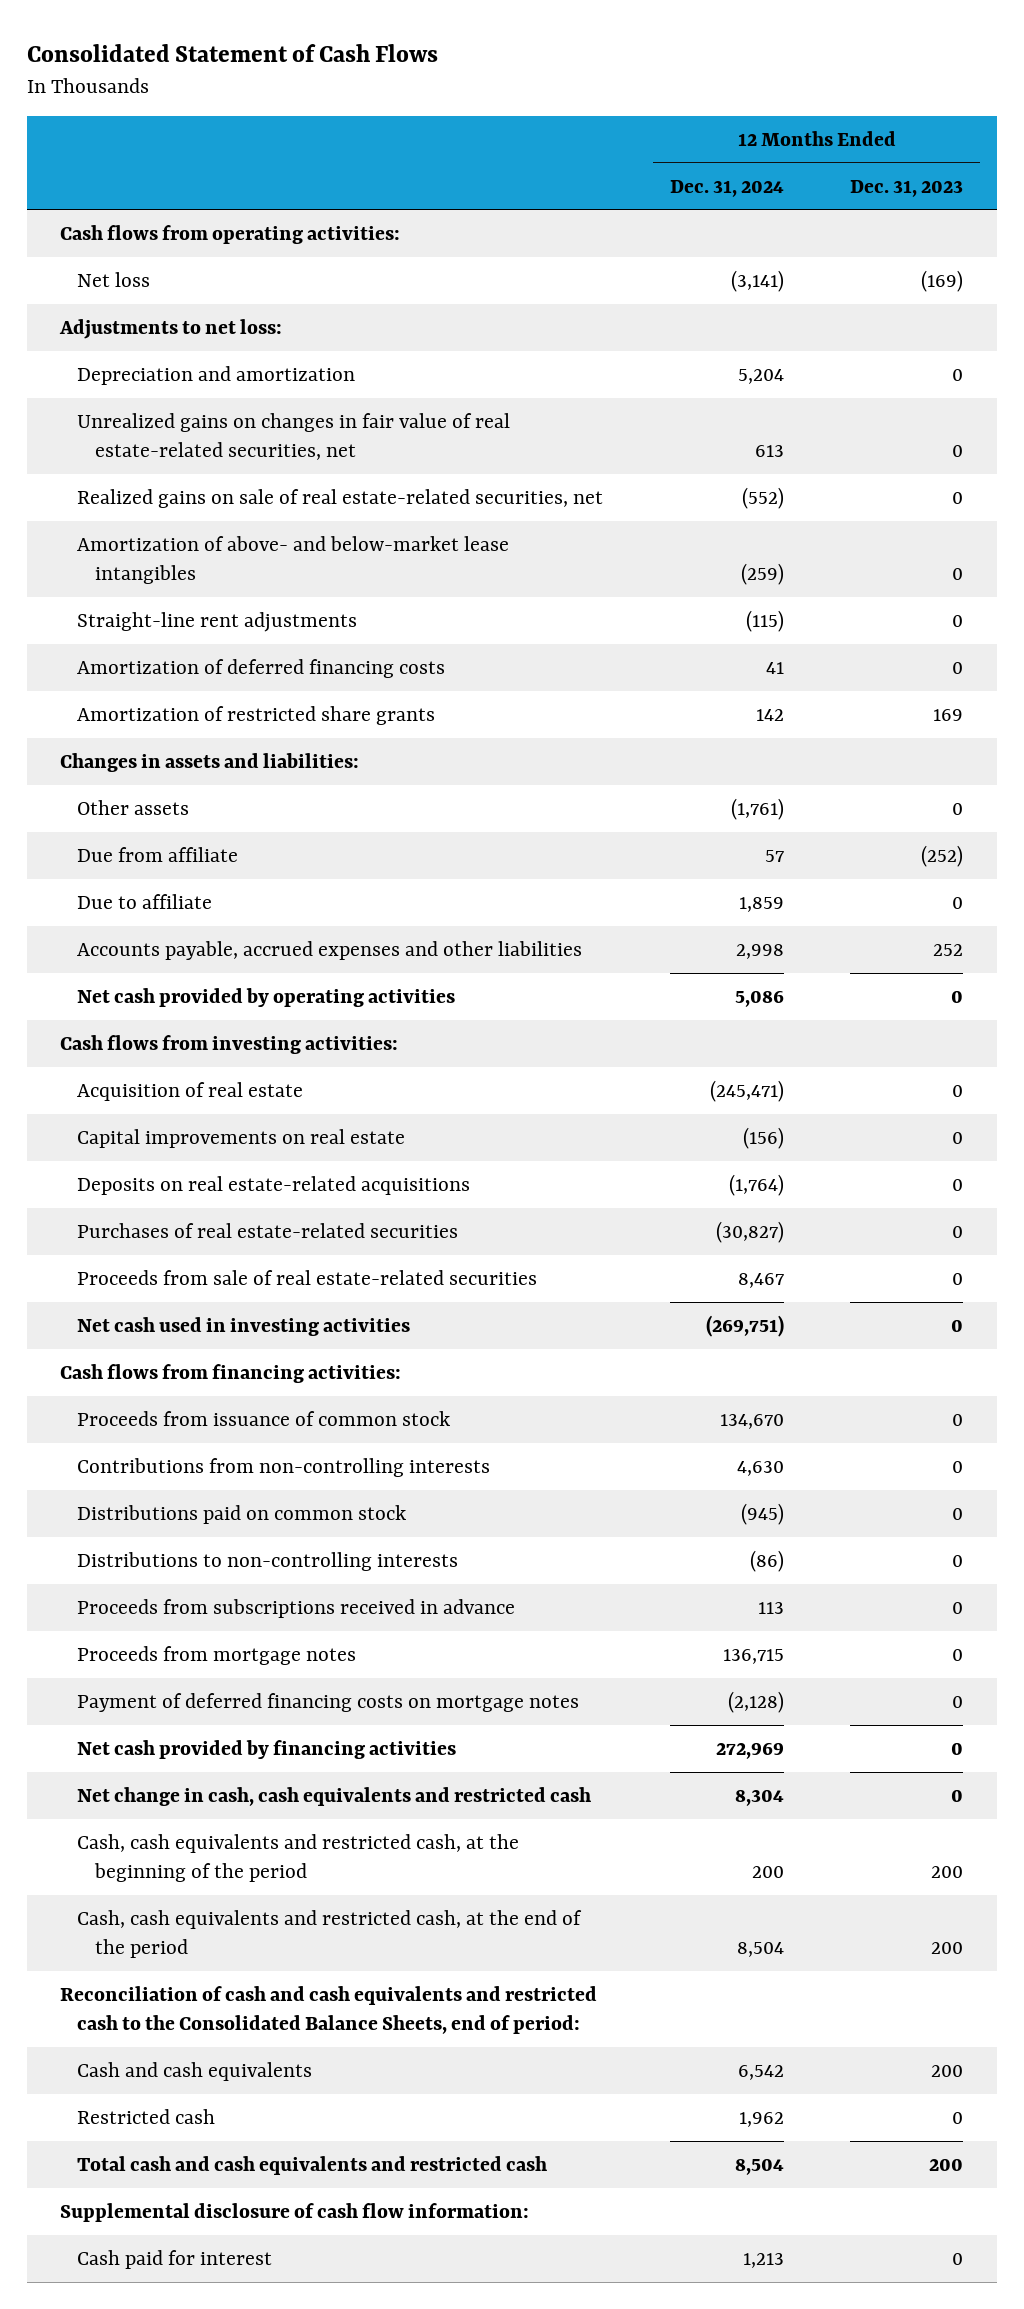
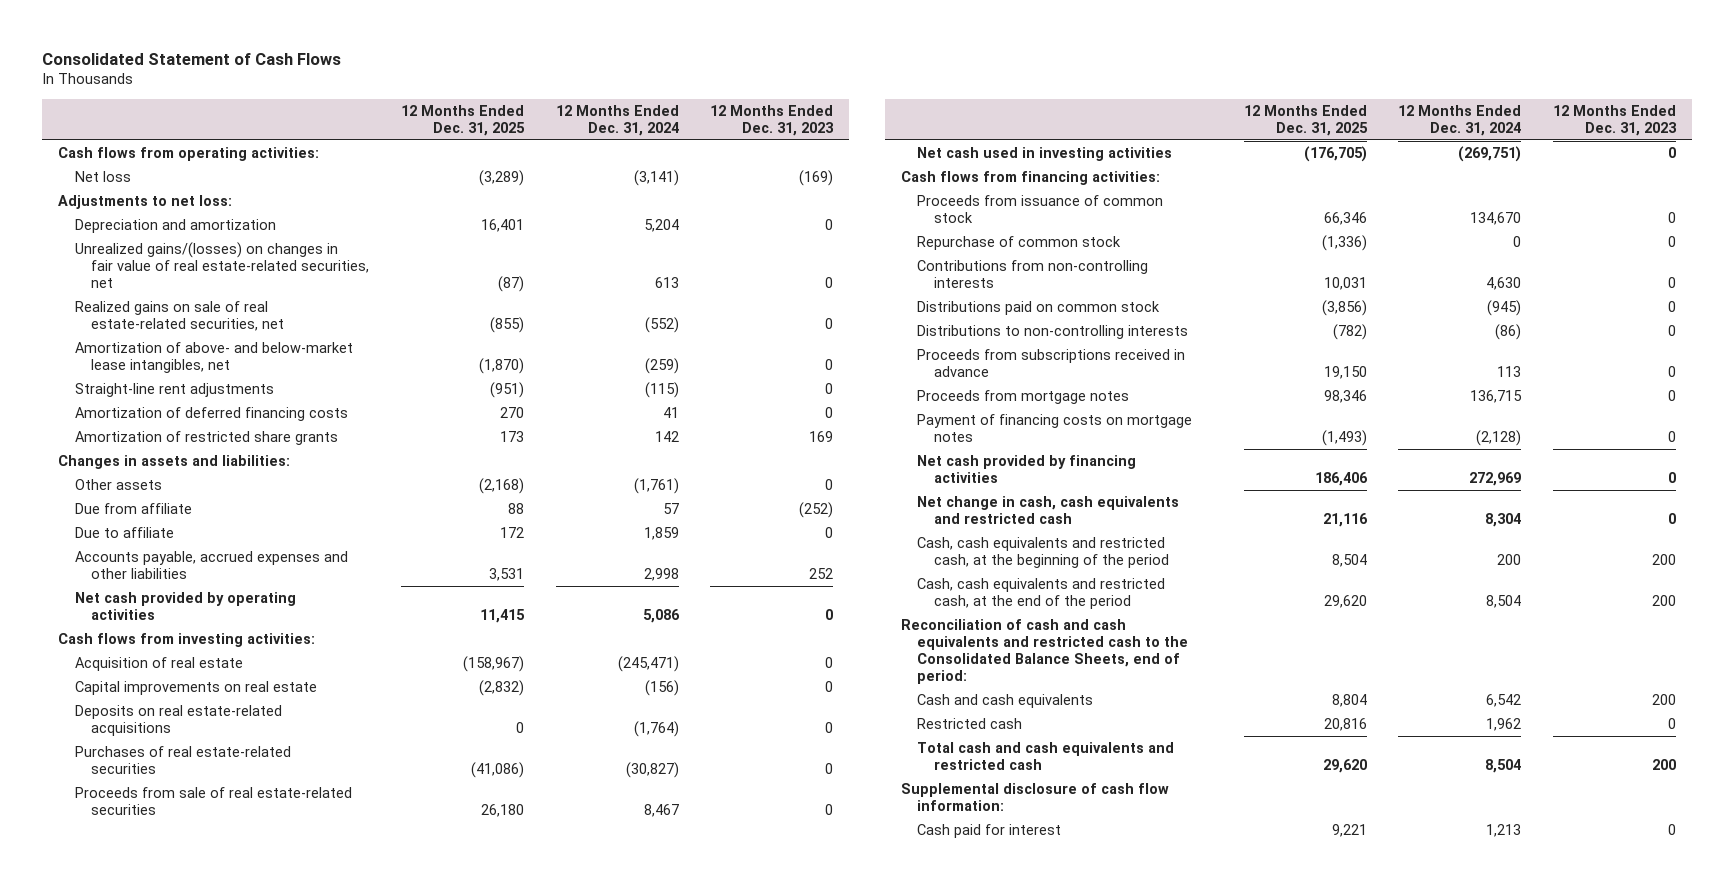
- | 12 Months Ended Dec. 31, 2024 | 12 Months Ended Dec. 31, 2023
+ | 12 Months Ended Dec. 31, 2025 | 12 Months Ended Dec. 31, 2024 | 12 Months Ended Dec. 31, 2023
- Unrealized gains on changes in fair value of real estate-related securities, net | 613 | 0
+ Unrealized gains/(losses) on changes in fair value of real estate-related securities, net | (87) | 613 | 0
- Amortization of above- and below-market lease intangibles | (259) | 0
+ Amortization of above- and below-market lease intangibles, net | (1,870) | (259) | 0
+ Repurchase of common stock | (1,336) | 0 | 0
- Payment of deferred financing costs on mortgage notes | (2,128) | 0
+ Payment of financing costs on mortgage notes | (1,493) | (2,128) | 0

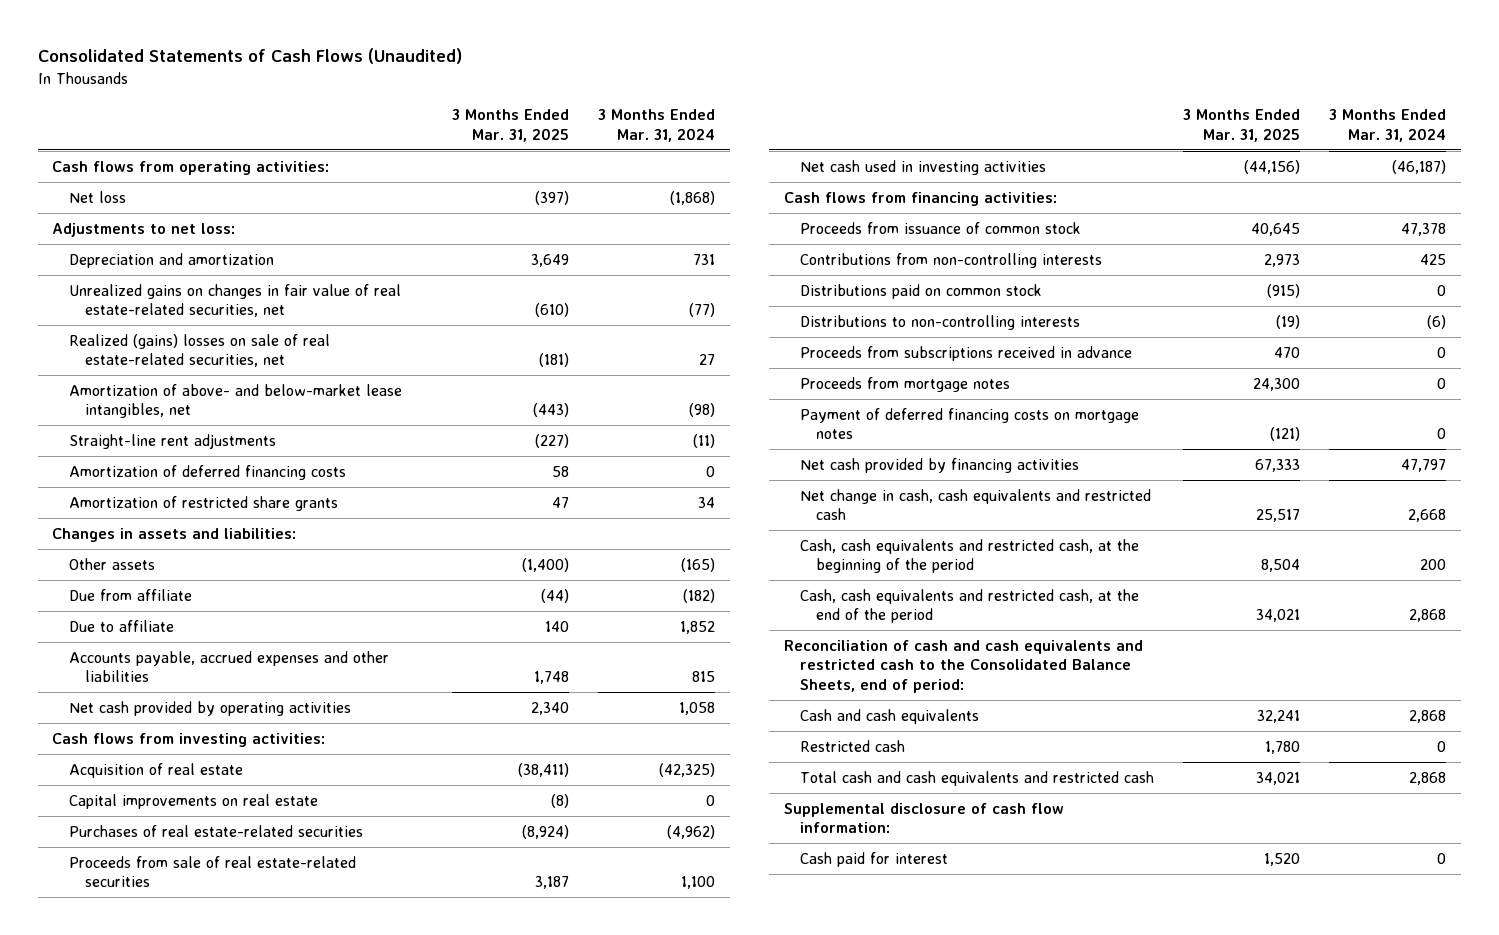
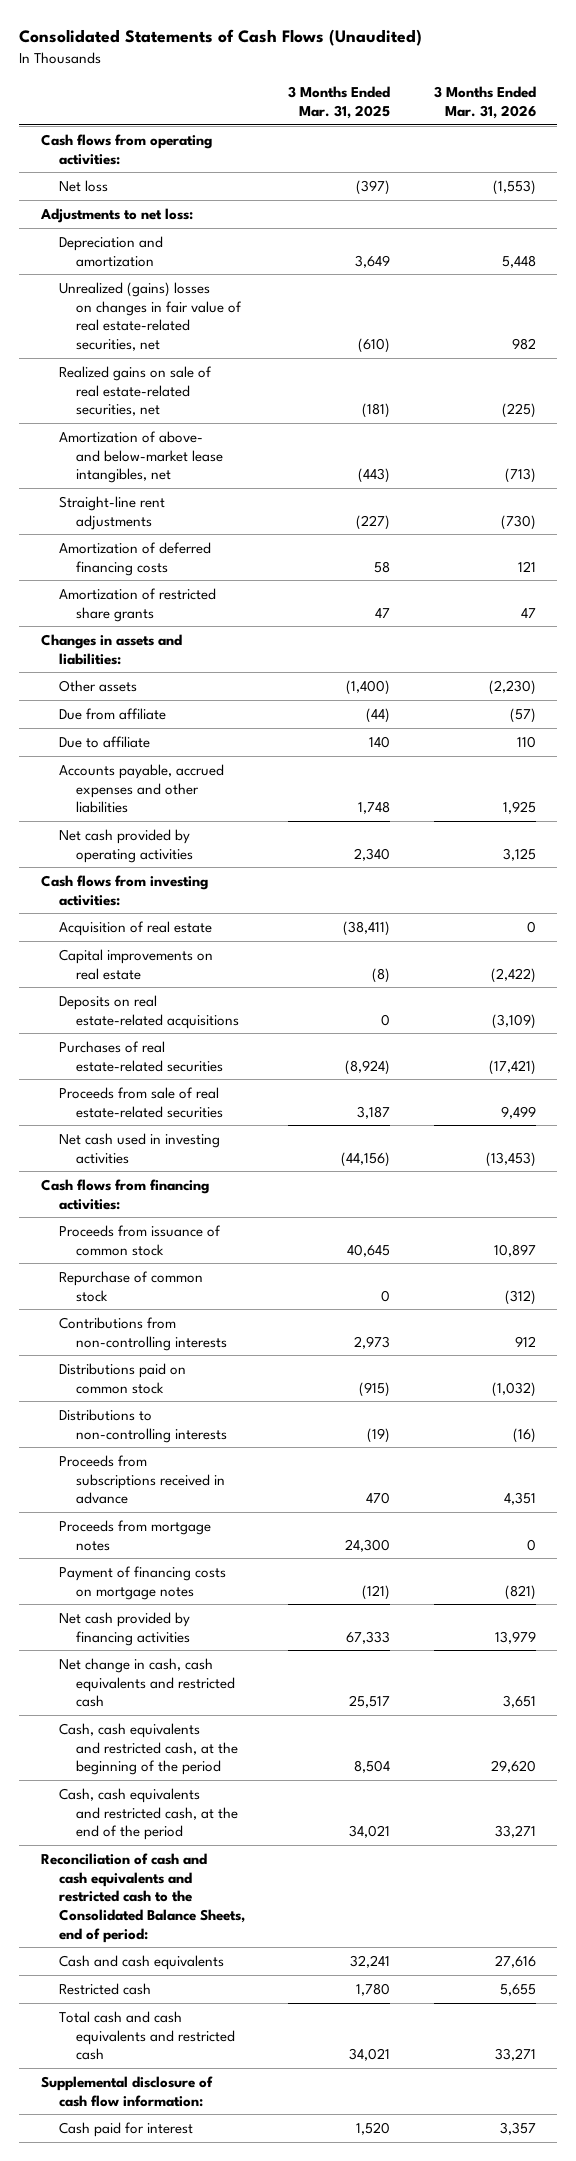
- | 3 Months Ended Mar. 31, 2025 | 3 Months Ended Mar. 31, 2024
+ | 3 Months Ended Mar. 31, 2025 | 3 Months Ended Mar. 31, 2026
- Unrealized gains on changes in fair value of real estate-related securities, net | (610) | (77)
- Realized (gains) losses on sale of real estate-related securities, net | (181) | 27
+ Unrealized (gains) losses on changes in fair value of real estate-related securities, net | (610) | 982
+ Realized gains on sale of real estate-related securities, net | (181) | (225)
+ Deposits on real estate-related acquisitions | 0 | (3,109)
+ Repurchase of common stock | 0 | (312)
- Payment of deferred financing costs on mortgage notes | (121) | 0
+ Payment of financing costs on mortgage notes | (121) | (821)

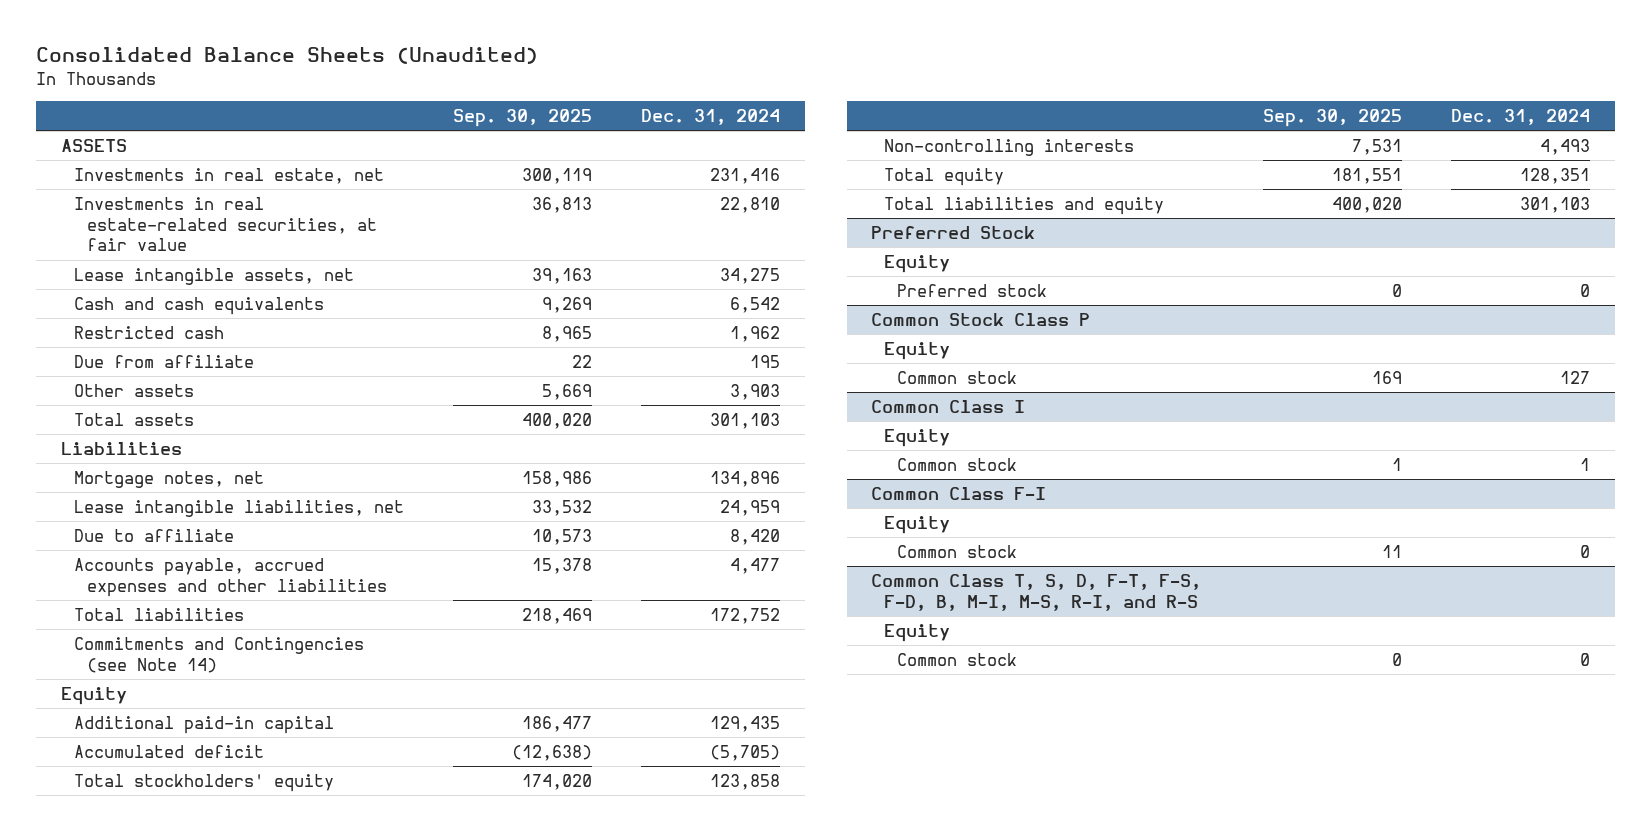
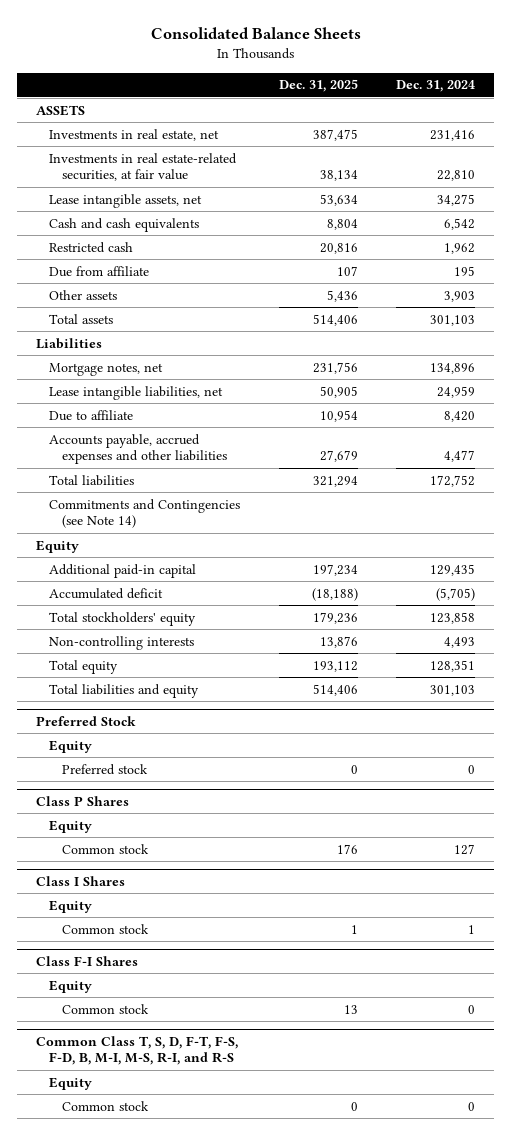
- Consolidated Balance Sheets (Unaudited)
+ Consolidated Balance Sheets
- | Sep. 30, 2025 | Dec. 31, 2024
+ | Dec. 31, 2025 | Dec. 31, 2024
- Common Stock Class P
+ Class P Shares
- Common Class I
+ Class I Shares
- Common Class F-I
+ Class F-I Shares

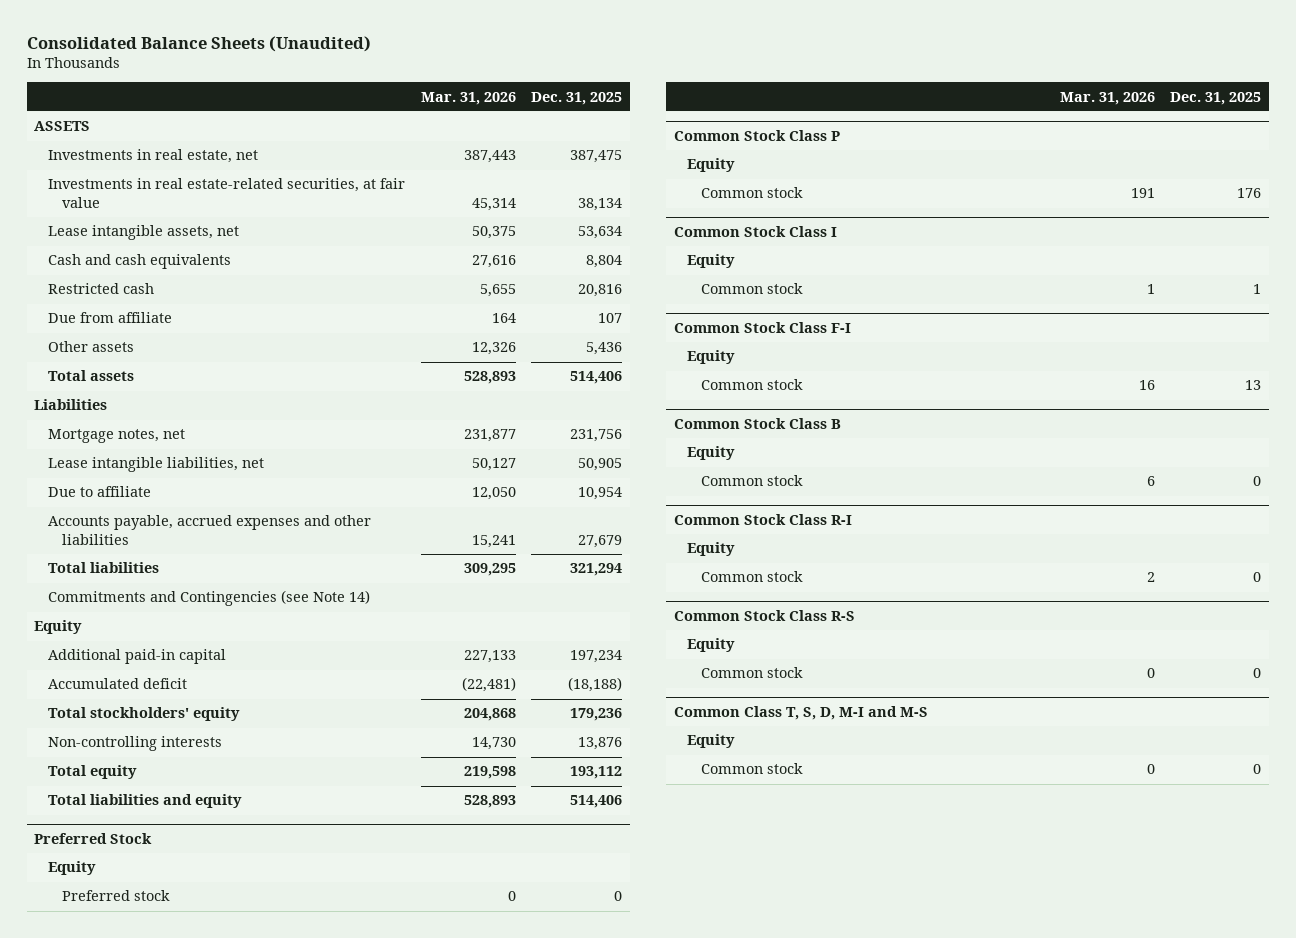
- Consolidated Balance Sheets
+ Consolidated Balance Sheets (Unaudited)
- | Dec. 31, 2025 | Dec. 31, 2024
+ | Mar. 31, 2026 | Dec. 31, 2025
- Class P Shares
+ Common Stock Class P
- Class I Shares
+ Common Stock Class I
- Class F-I Shares
+ Common Stock Class F-I
- Common Class T, S, D, F-T, F-S, F-D, B, M-I, M-S, R-I, and R-S
+ Common Stock Class B
+ Common Stock Class R-I
+ Equity
+ Common stock | 2 | 0
+ Common Stock Class R-S
+ Equity
+ Common stock | 0 | 0
+ Common Class T, S, D, M-I and M-S
+ Equity
+ Common stock | 0 | 0

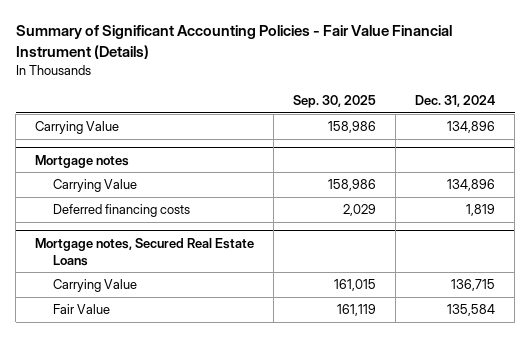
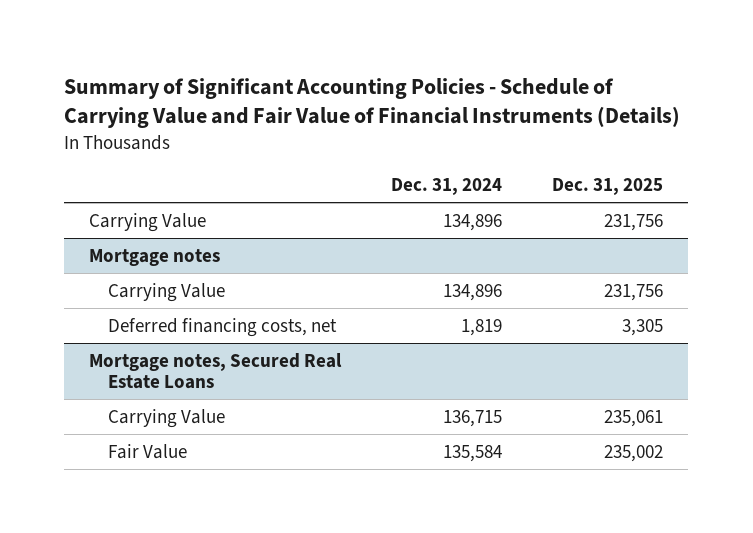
- Summary of Significant Accounting Policies - Fair Value Financial Instrument (Details)
+ Summary of Significant Accounting Policies - Schedule of Carrying Value and Fair Value of Financial Instruments (Details)
- | Sep. 30, 2025 | Dec. 31, 2024
+ | Dec. 31, 2024 | Dec. 31, 2025
@ Mortgage notes
- Deferred financing costs | 2,029 | 1,819
+ Deferred financing costs, net | 1,819 | 3,305

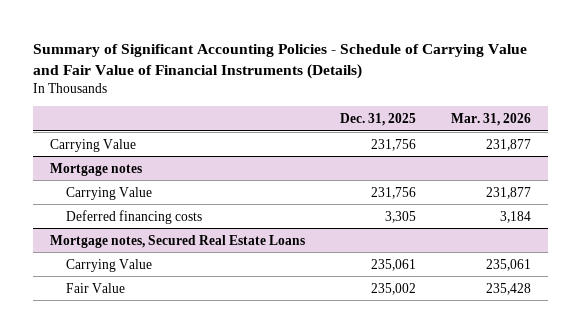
- | Dec. 31, 2024 | Dec. 31, 2025
+ | Dec. 31, 2025 | Mar. 31, 2026
@ Mortgage notes
- Deferred financing costs, net | 1,819 | 3,305
+ Deferred financing costs | 3,305 | 3,184

